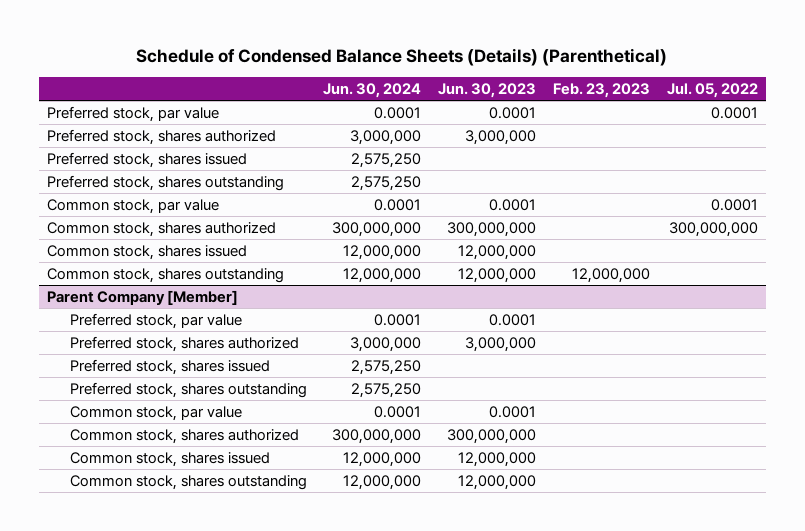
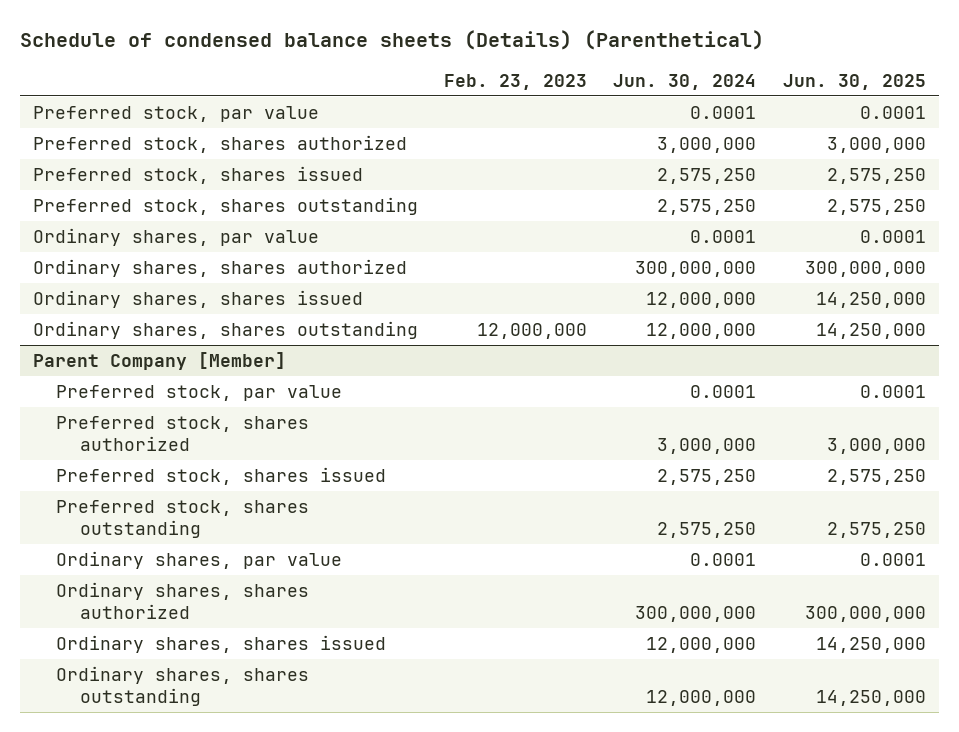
- Schedule of Condensed Balance Sheets (Details) (Parenthetical)
+ Schedule of condensed balance sheets (Details) (Parenthetical)
- | Jun. 30, 2024 | Jun. 30, 2023 | Feb. 23, 2023 | Jul. 05, 2022
+ | Feb. 23, 2023 | Jun. 30, 2024 | Jun. 30, 2025
- Common stock, par value | 0.0001 | 0.0001 | | 0.0001
- Common stock, shares authorized | 300,000,000 | 300,000,000 | | 300,000,000
- Common stock, shares issued | 12,000,000 | 12,000,000 | |
- Common stock, shares outstanding | 12,000,000 | 12,000,000 | 12,000,000 |
+ Ordinary shares, par value | | 0.0001 | 0.0001
+ Ordinary shares, shares authorized | | 300,000,000 | 300,000,000
+ Ordinary shares, shares issued | | 12,000,000 | 14,250,000
+ Ordinary shares, shares outstanding | 12,000,000 | 12,000,000 | 14,250,000
@ Parent Company [Member]
- Common stock, par value | 0.0001 | 0.0001 | |
- Common stock, shares authorized | 300,000,000 | 300,000,000 | |
- Common stock, shares issued | 12,000,000 | 12,000,000 | |
- Common stock, shares outstanding | 12,000,000 | 12,000,000 | |
+ Ordinary shares, par value | | 0.0001 | 0.0001
+ Ordinary shares, shares authorized | | 300,000,000 | 300,000,000
+ Ordinary shares, shares issued | | 12,000,000 | 14,250,000
+ Ordinary shares, shares outstanding | | 12,000,000 | 14,250,000

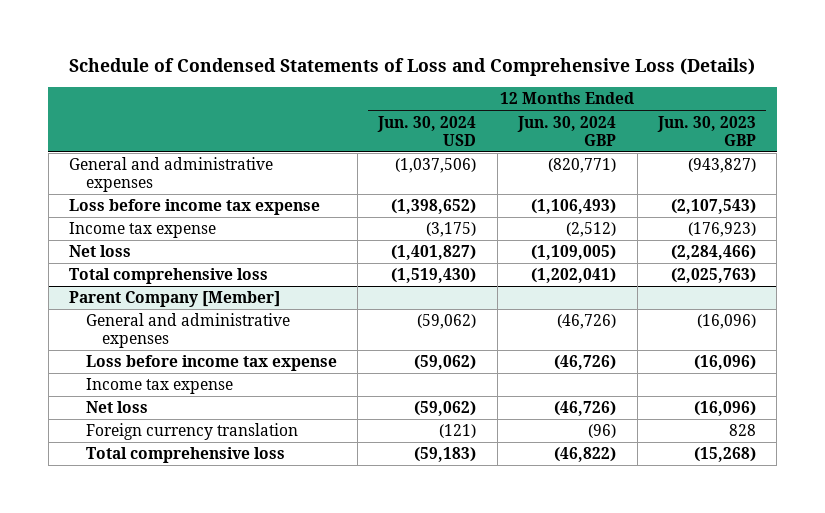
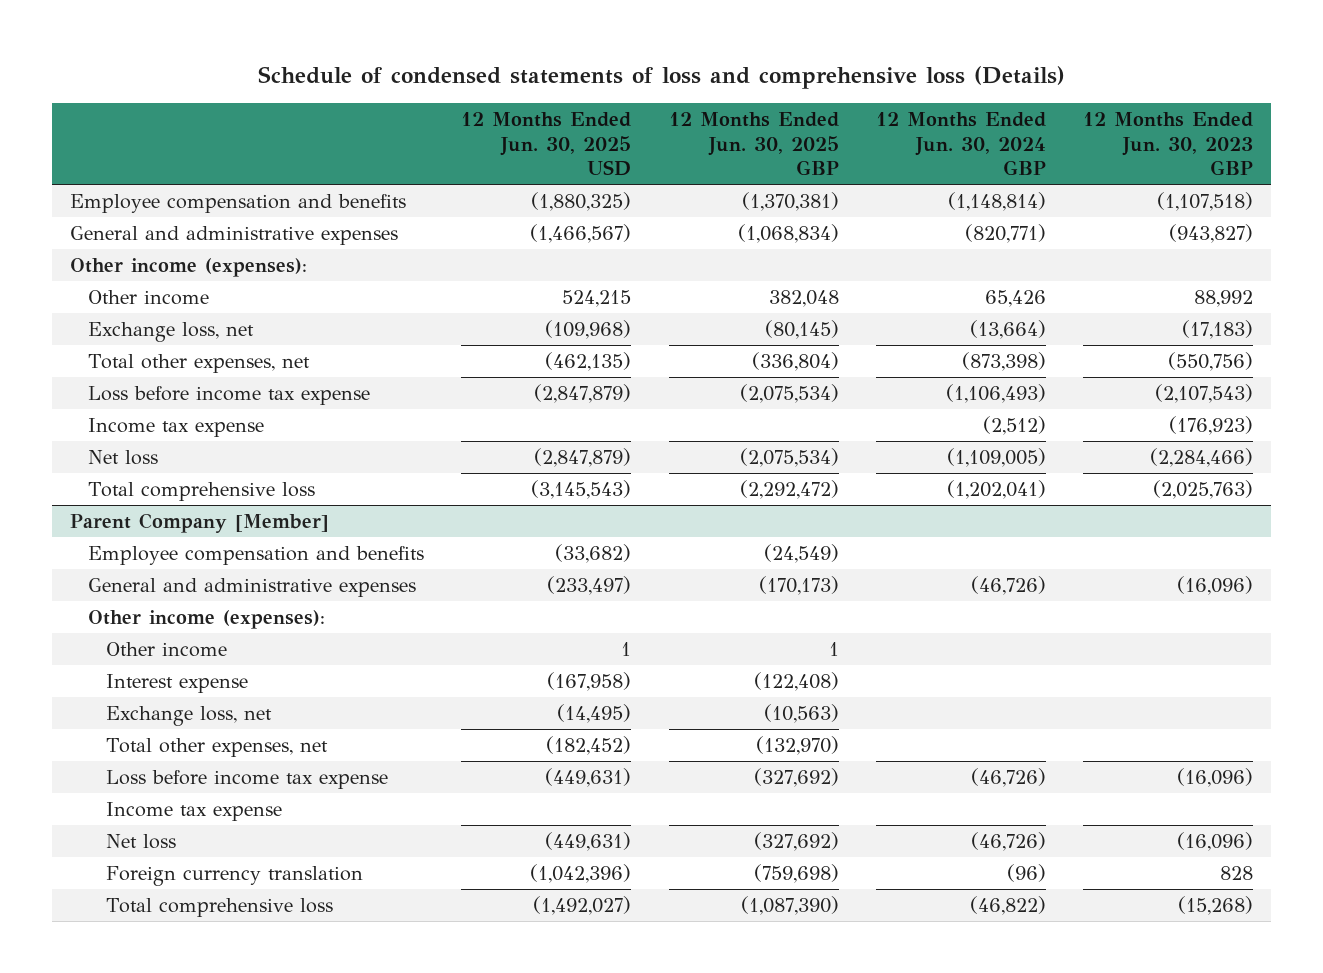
- Schedule of Condensed Statements of Loss and Comprehensive Loss (Details)
+ Schedule of condensed statements of loss and comprehensive loss (Details)
- | 12 Months Ended Jun. 30, 2024 USD | 12 Months Ended Jun. 30, 2024 GBP | 12 Months Ended Jun. 30, 2023 GBP
+ | 12 Months Ended Jun. 30, 2025 USD | 12 Months Ended Jun. 30, 2025 GBP | 12 Months Ended Jun. 30, 2024 GBP | 12 Months Ended Jun. 30, 2023 GBP
+ Employee compensation and benefits | (1,880,325) | (1,370,381) | (1,148,814) | (1,107,518)
+ Other income (expenses):
+ Other income | 524,215 | 382,048 | 65,426 | 88,992
+ Exchange loss, net | (109,968) | (80,145) | (13,664) | (17,183)
+ Total other expenses, net | (462,135) | (336,804) | (873,398) | (550,756)
@ Parent Company [Member]
+ Employee compensation and benefits | (33,682) | (24,549) | |
+ Other income (expenses):
+ Other income | 1 | 1 | |
+ Interest expense | (167,958) | (122,408) | |
+ Exchange loss, net | (14,495) | (10,563) | |
+ Total other expenses, net | (182,452) | (132,970) | |

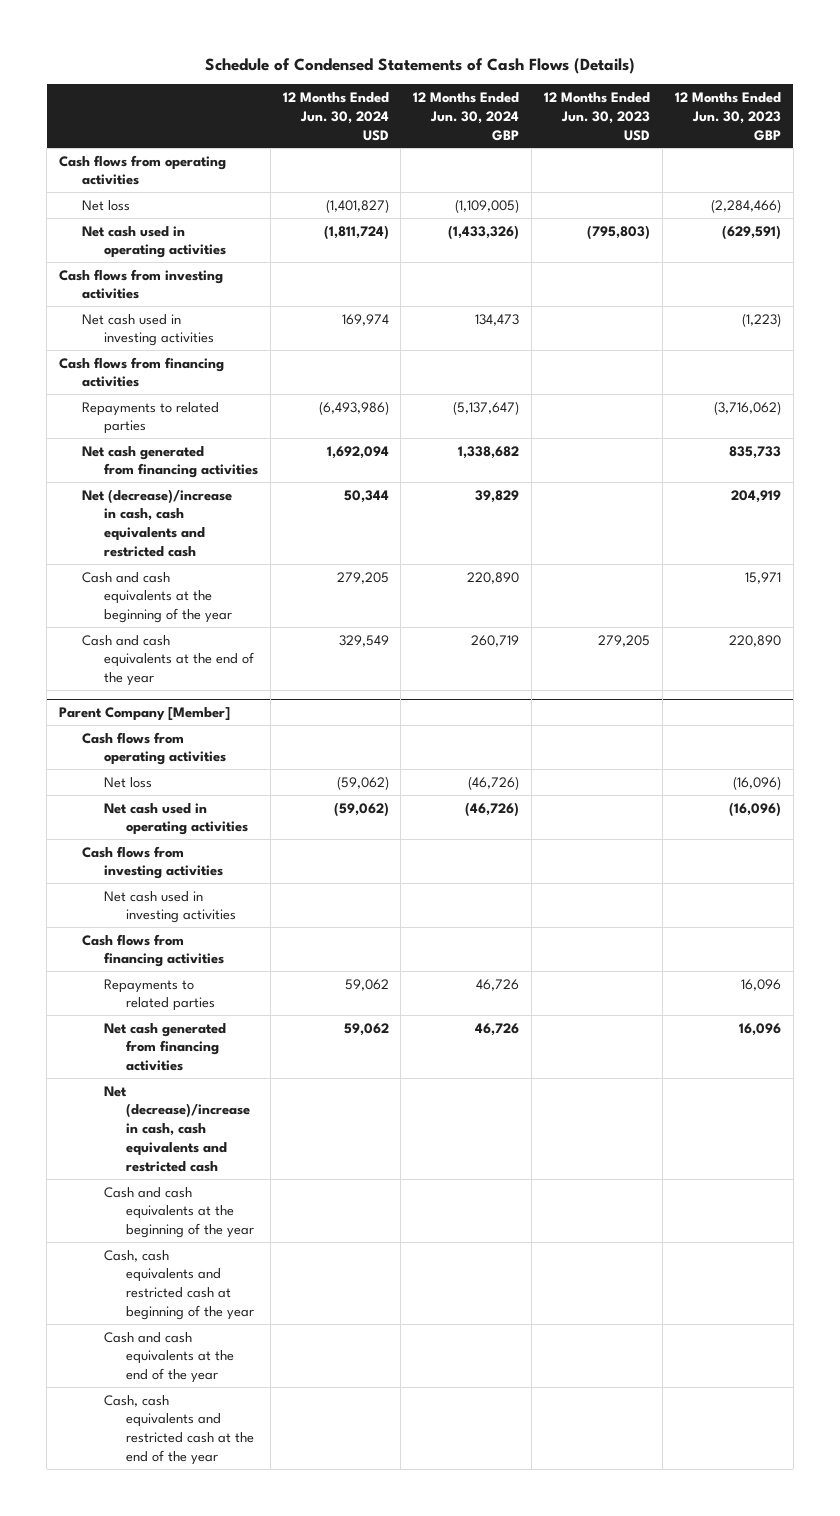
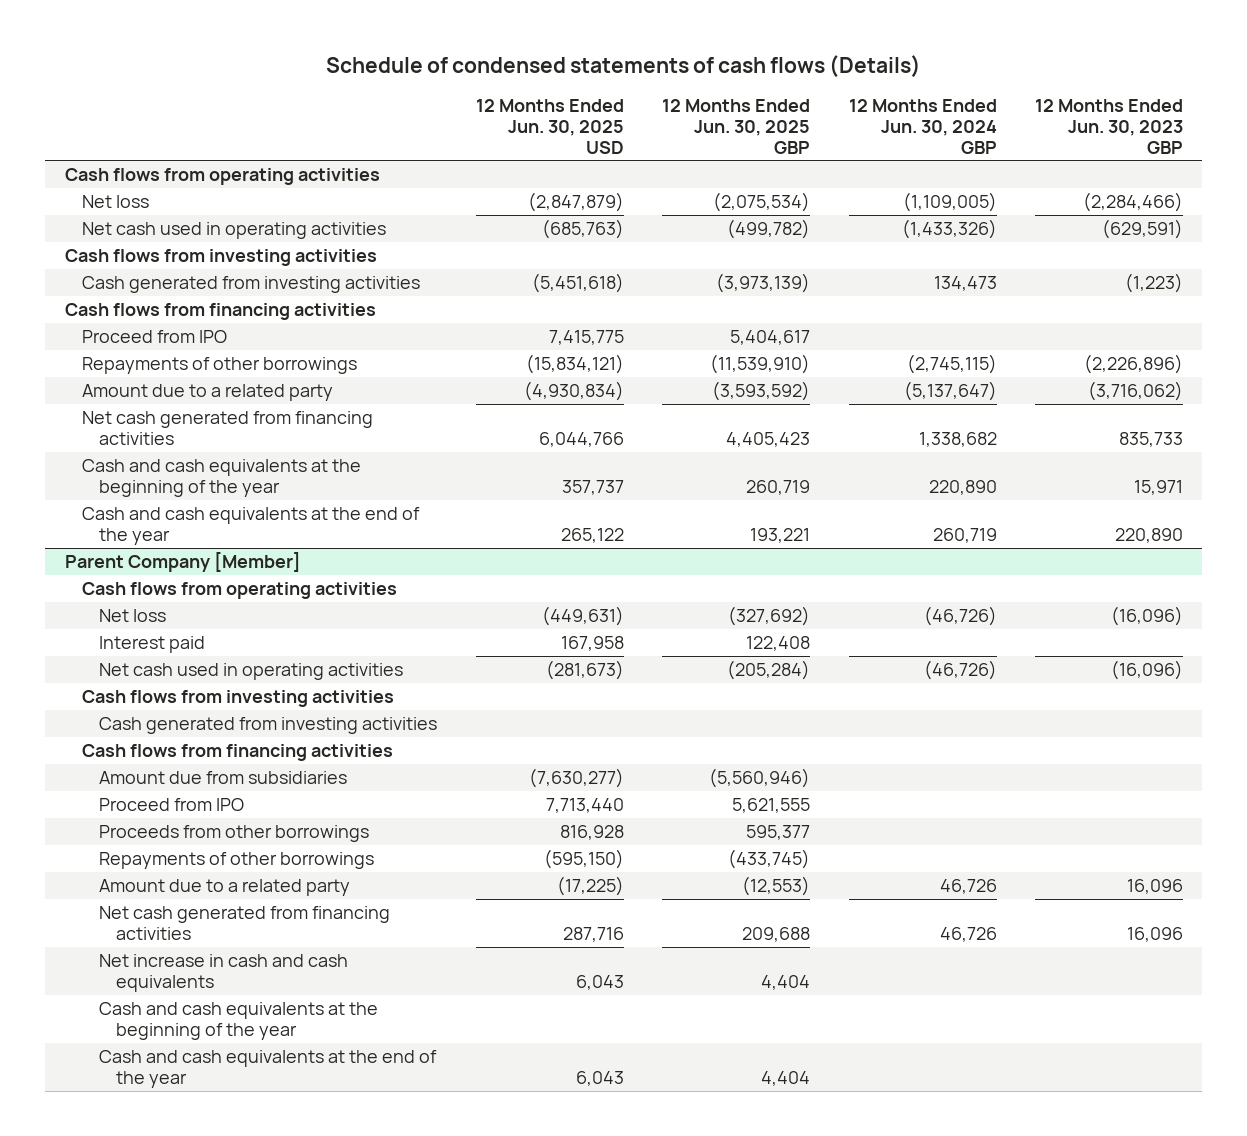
- Schedule of Condensed Statements of Cash Flows (Details)
+ Schedule of condensed statements of cash flows (Details)
- | 12 Months Ended Jun. 30, 2024 USD | 12 Months Ended Jun. 30, 2024 GBP | 12 Months Ended Jun. 30, 2023 USD | 12 Months Ended Jun. 30, 2023 GBP
+ | 12 Months Ended Jun. 30, 2025 USD | 12 Months Ended Jun. 30, 2025 GBP | 12 Months Ended Jun. 30, 2024 GBP | 12 Months Ended Jun. 30, 2023 GBP
- Net cash used in investing activities | 169,974 | 134,473 | | (1,223)
+ Cash generated from investing activities | (5,451,618) | (3,973,139) | 134,473 | (1,223)
- Repayments to related parties | (6,493,986) | (5,137,647) | | (3,716,062)
+ Proceed from IPO | 7,415,775 | 5,404,617 | |
+ Repayments of other borrowings | (15,834,121) | (11,539,910) | (2,745,115) | (2,226,896)
+ Amount due to a related party | (4,930,834) | (3,593,592) | (5,137,647) | (3,716,062)
- Net (decrease)/increase in cash, cash equivalents and restricted cash | 50,344 | 39,829 | | 204,919
@ Parent Company [Member]
+ Interest paid | 167,958 | 122,408 | |
- Net cash used in investing activities
+ Cash generated from investing activities
- Repayments to related parties | 59,062 | 46,726 | | 16,096
+ Amount due from subsidiaries | (7,630,277) | (5,560,946) | |
+ Proceed from IPO | 7,713,440 | 5,621,555 | |
+ Proceeds from other borrowings | 816,928 | 595,377 | |
+ Repayments of other borrowings | (595,150) | (433,745) | |
+ Amount due to a related party | (17,225) | (12,553) | 46,726 | 16,096
- Net (decrease)/increase in cash, cash equivalents and restricted cash
+ Net increase in cash and cash equivalents | 6,043 | 4,404 | |
- Cash, cash equivalents and restricted cash at beginning of the year
- Cash, cash equivalents and restricted cash at the end of the year

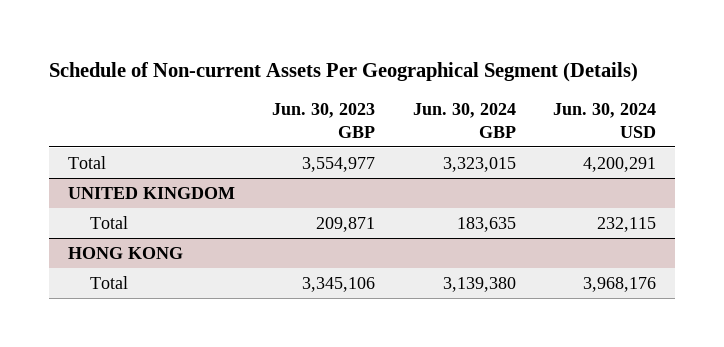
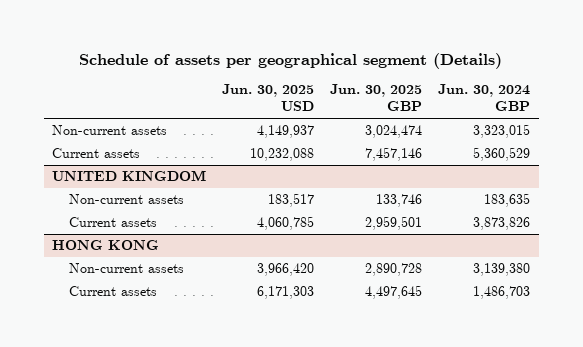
- Schedule of Non-current Assets Per Geographical Segment (Details)
+ Schedule of assets per geographical segment (Details)
- | Jun. 30, 2023 GBP | Jun. 30, 2024 GBP | Jun. 30, 2024 USD
+ | Jun. 30, 2025 USD | Jun. 30, 2025 GBP | Jun. 30, 2024 GBP
- Total | 3,554,977 | 3,323,015 | 4,200,291
+ Non-current assets | 4,149,937 | 3,024,474 | 3,323,015
+ Current assets | 10,232,088 | 7,457,146 | 5,360,529
@ UNITED KINGDOM
- Total | 209,871 | 183,635 | 232,115
+ Non-current assets | 183,517 | 133,746 | 183,635
+ Current assets | 4,060,785 | 2,959,501 | 3,873,826
@ HONG KONG
- Total | 3,345,106 | 3,139,380 | 3,968,176
+ Non-current assets | 3,966,420 | 2,890,728 | 3,139,380
+ Current assets | 6,171,303 | 4,497,645 | 1,486,703

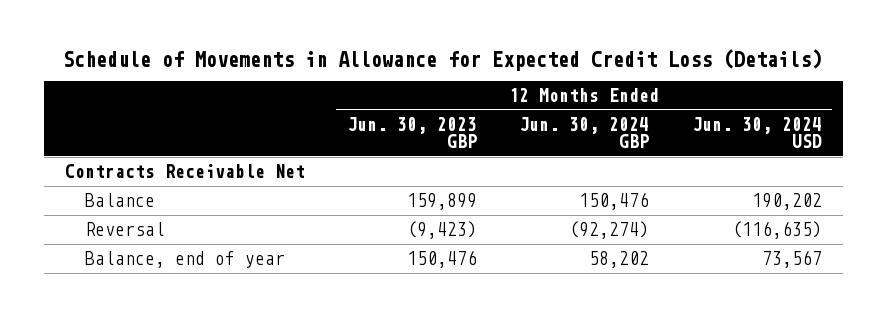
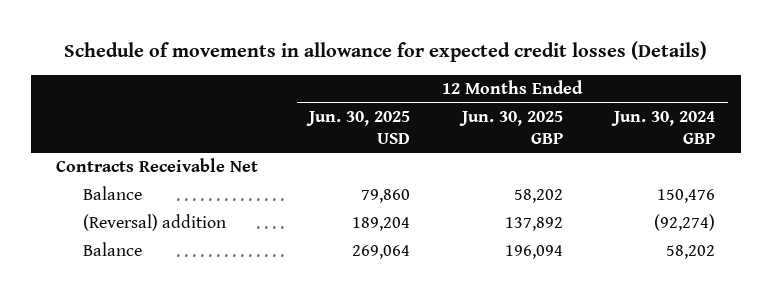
- Schedule of Movements in Allowance for Expected Credit Loss (Details)
+ Schedule of movements in allowance for expected credit losses (Details)
- | 12 Months Ended Jun. 30, 2023 GBP | 12 Months Ended Jun. 30, 2024 GBP | 12 Months Ended Jun. 30, 2024 USD
+ | 12 Months Ended Jun. 30, 2025 USD | 12 Months Ended Jun. 30, 2025 GBP | 12 Months Ended Jun. 30, 2024 GBP
- Reversal | (9,423) | (92,274) | (116,635)
- Balance, end of year | 150,476 | 58,202 | 73,567
+ (Reversal) addition | 189,204 | 137,892 | (92,274)
+ Balance | 269,064 | 196,094 | 58,202

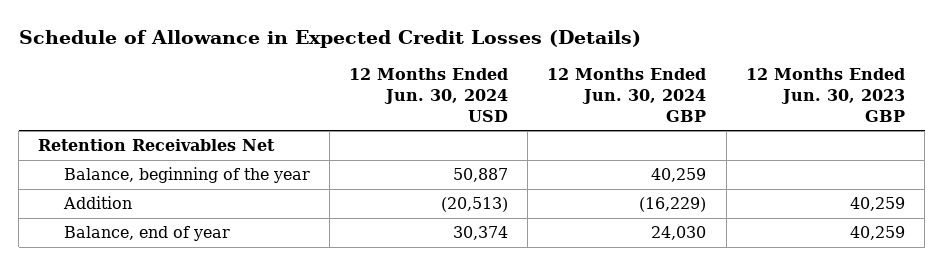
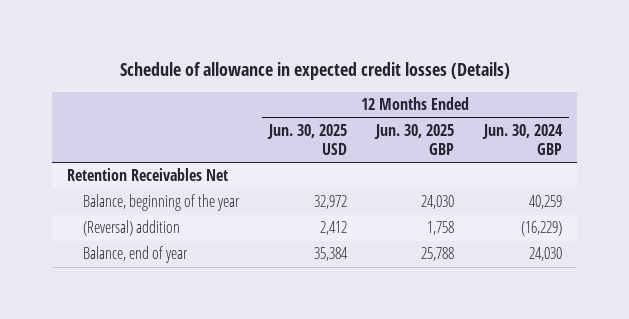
- Schedule of Allowance in Expected Credit Losses (Details)
+ Schedule of allowance in expected credit losses (Details)
- | 12 Months Ended Jun. 30, 2024 USD | 12 Months Ended Jun. 30, 2024 GBP | 12 Months Ended Jun. 30, 2023 GBP
+ | 12 Months Ended Jun. 30, 2025 USD | 12 Months Ended Jun. 30, 2025 GBP | 12 Months Ended Jun. 30, 2024 GBP
- Addition | (20,513) | (16,229) | 40,259
+ (Reversal) addition | 2,412 | 1,758 | (16,229)

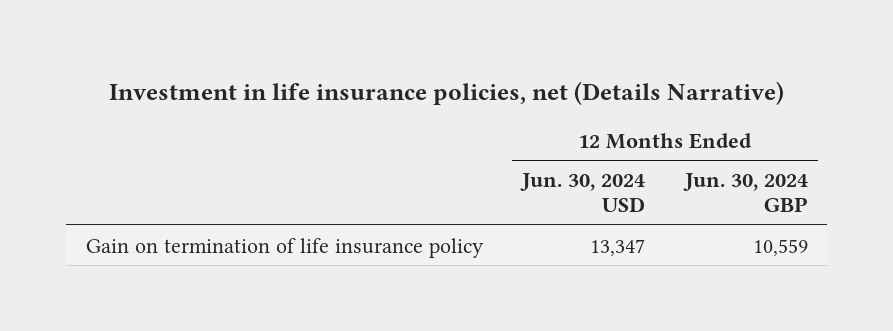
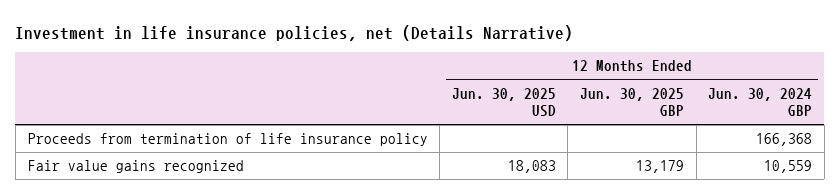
- | 12 Months Ended Jun. 30, 2024 USD | 12 Months Ended Jun. 30, 2024 GBP
+ | 12 Months Ended Jun. 30, 2025 USD | 12 Months Ended Jun. 30, 2025 GBP | 12 Months Ended Jun. 30, 2024 GBP
- Gain on termination of life insurance policy | 13,347 | 10,559
+ Proceeds from termination of life insurance policy | | | 166,368
+ Fair value gains recognized | 18,083 | 13,179 | 10,559

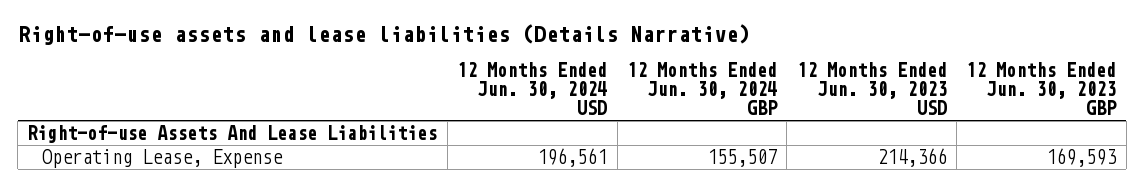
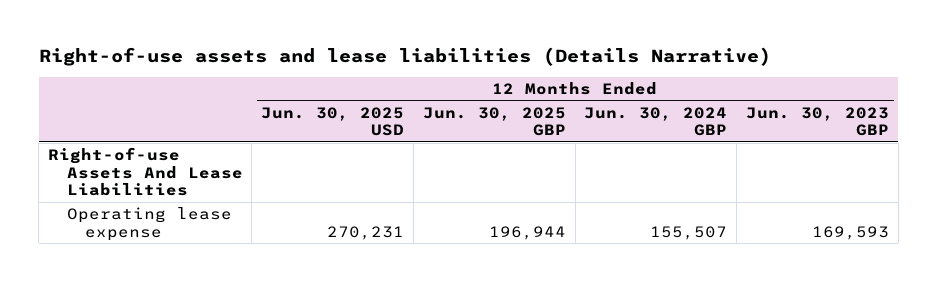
- | 12 Months Ended Jun. 30, 2024 USD | 12 Months Ended Jun. 30, 2024 GBP | 12 Months Ended Jun. 30, 2023 USD | 12 Months Ended Jun. 30, 2023 GBP
+ | 12 Months Ended Jun. 30, 2025 USD | 12 Months Ended Jun. 30, 2025 GBP | 12 Months Ended Jun. 30, 2024 GBP | 12 Months Ended Jun. 30, 2023 GBP
- Operating Lease, Expense | 196,561 | 155,507 | 214,366 | 169,593
+ Operating lease expense | 270,231 | 196,944 | 155,507 | 169,593

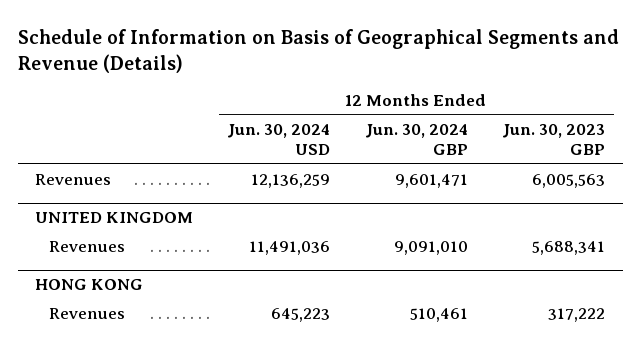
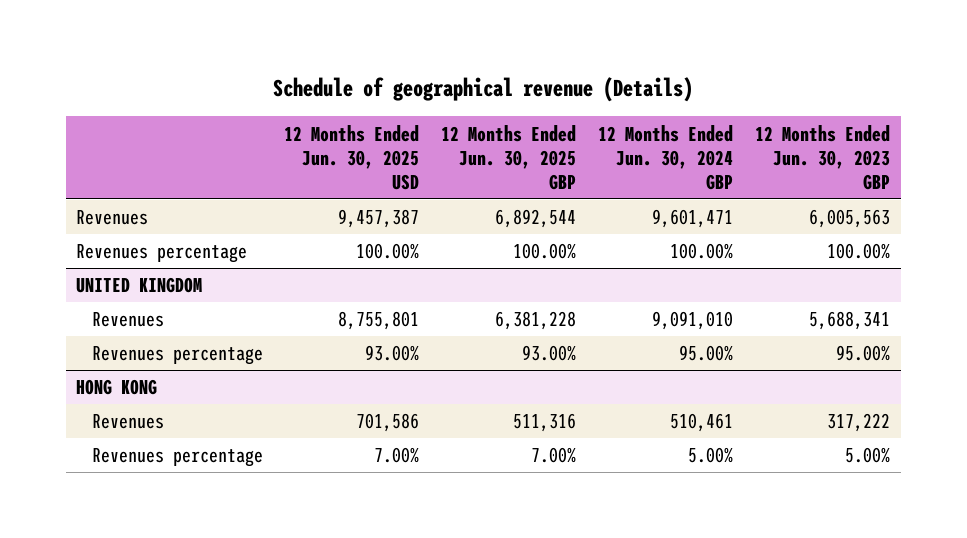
- Schedule of Information on Basis of Geographical Segments and Revenue (Details)
+ Schedule of geographical revenue (Details)
- | 12 Months Ended Jun. 30, 2024 USD | 12 Months Ended Jun. 30, 2024 GBP | 12 Months Ended Jun. 30, 2023 GBP
+ | 12 Months Ended Jun. 30, 2025 USD | 12 Months Ended Jun. 30, 2025 GBP | 12 Months Ended Jun. 30, 2024 GBP | 12 Months Ended Jun. 30, 2023 GBP
+ Revenues percentage | 100.00% | 100.00% | 100.00% | 100.00%
@ UNITED KINGDOM
+ Revenues percentage | 93.00% | 93.00% | 95.00% | 95.00%
@ HONG KONG
+ Revenues percentage | 7.00% | 7.00% | 5.00% | 5.00%

